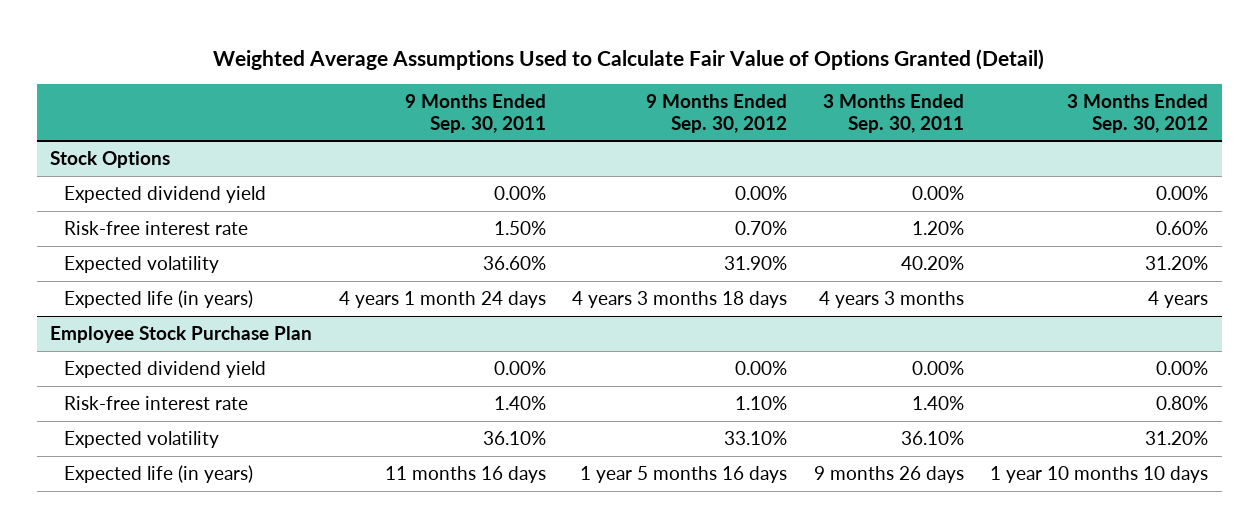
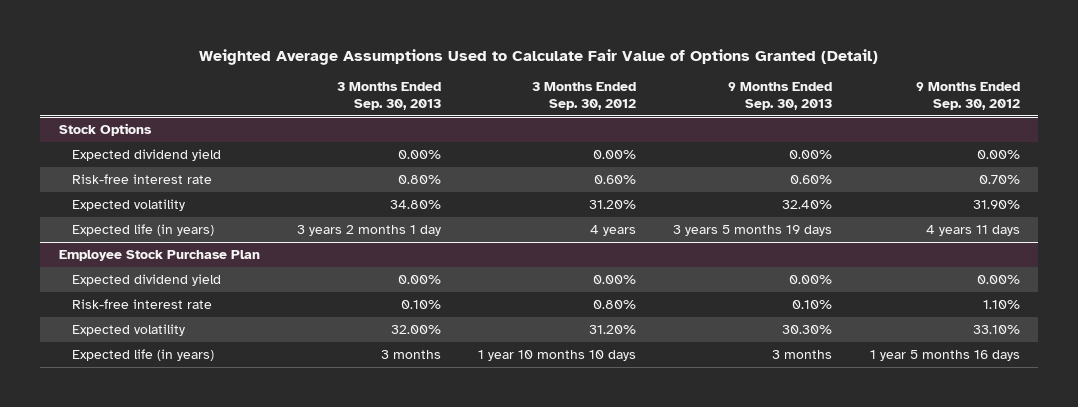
- | 9 Months Ended Sep. 30, 2011 | 9 Months Ended Sep. 30, 2012 | 3 Months Ended Sep. 30, 2011 | 3 Months Ended Sep. 30, 2012
+ | 3 Months Ended Sep. 30, 2013 | 3 Months Ended Sep. 30, 2012 | 9 Months Ended Sep. 30, 2013 | 9 Months Ended Sep. 30, 2012
@ Stock Options
- Expected life (in years) | 4 years 1 month 24 days | 4 years 3 months 18 days | 4 years 3 months | 4 years
+ Expected life (in years) | 3 years 2 months 1 day | 4 years | 3 years 5 months 19 days | 4 years 11 days

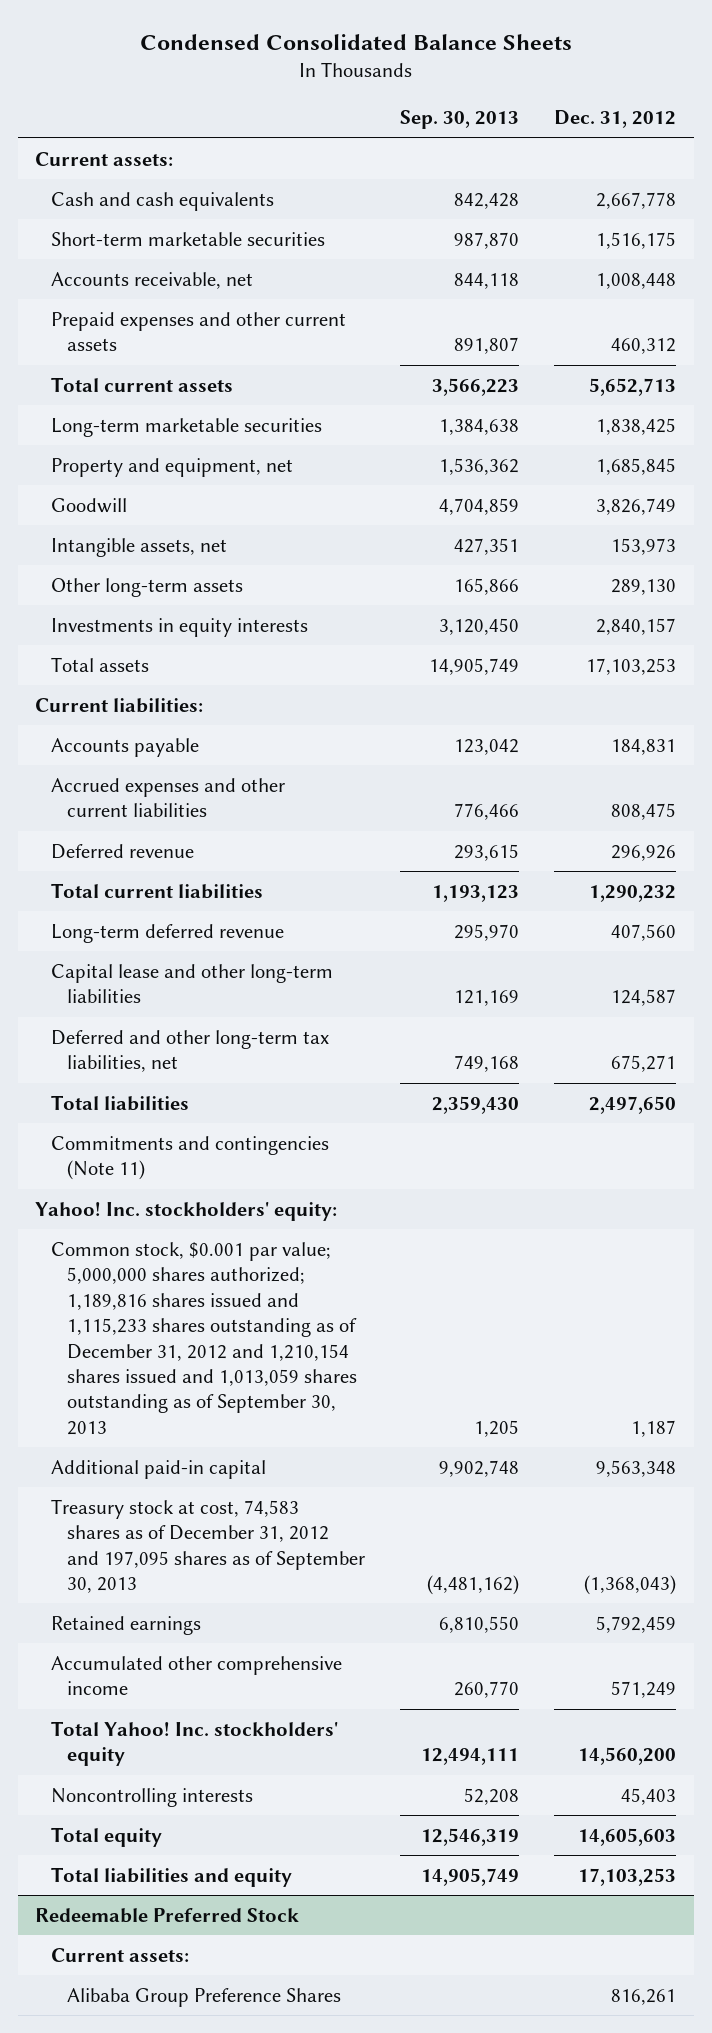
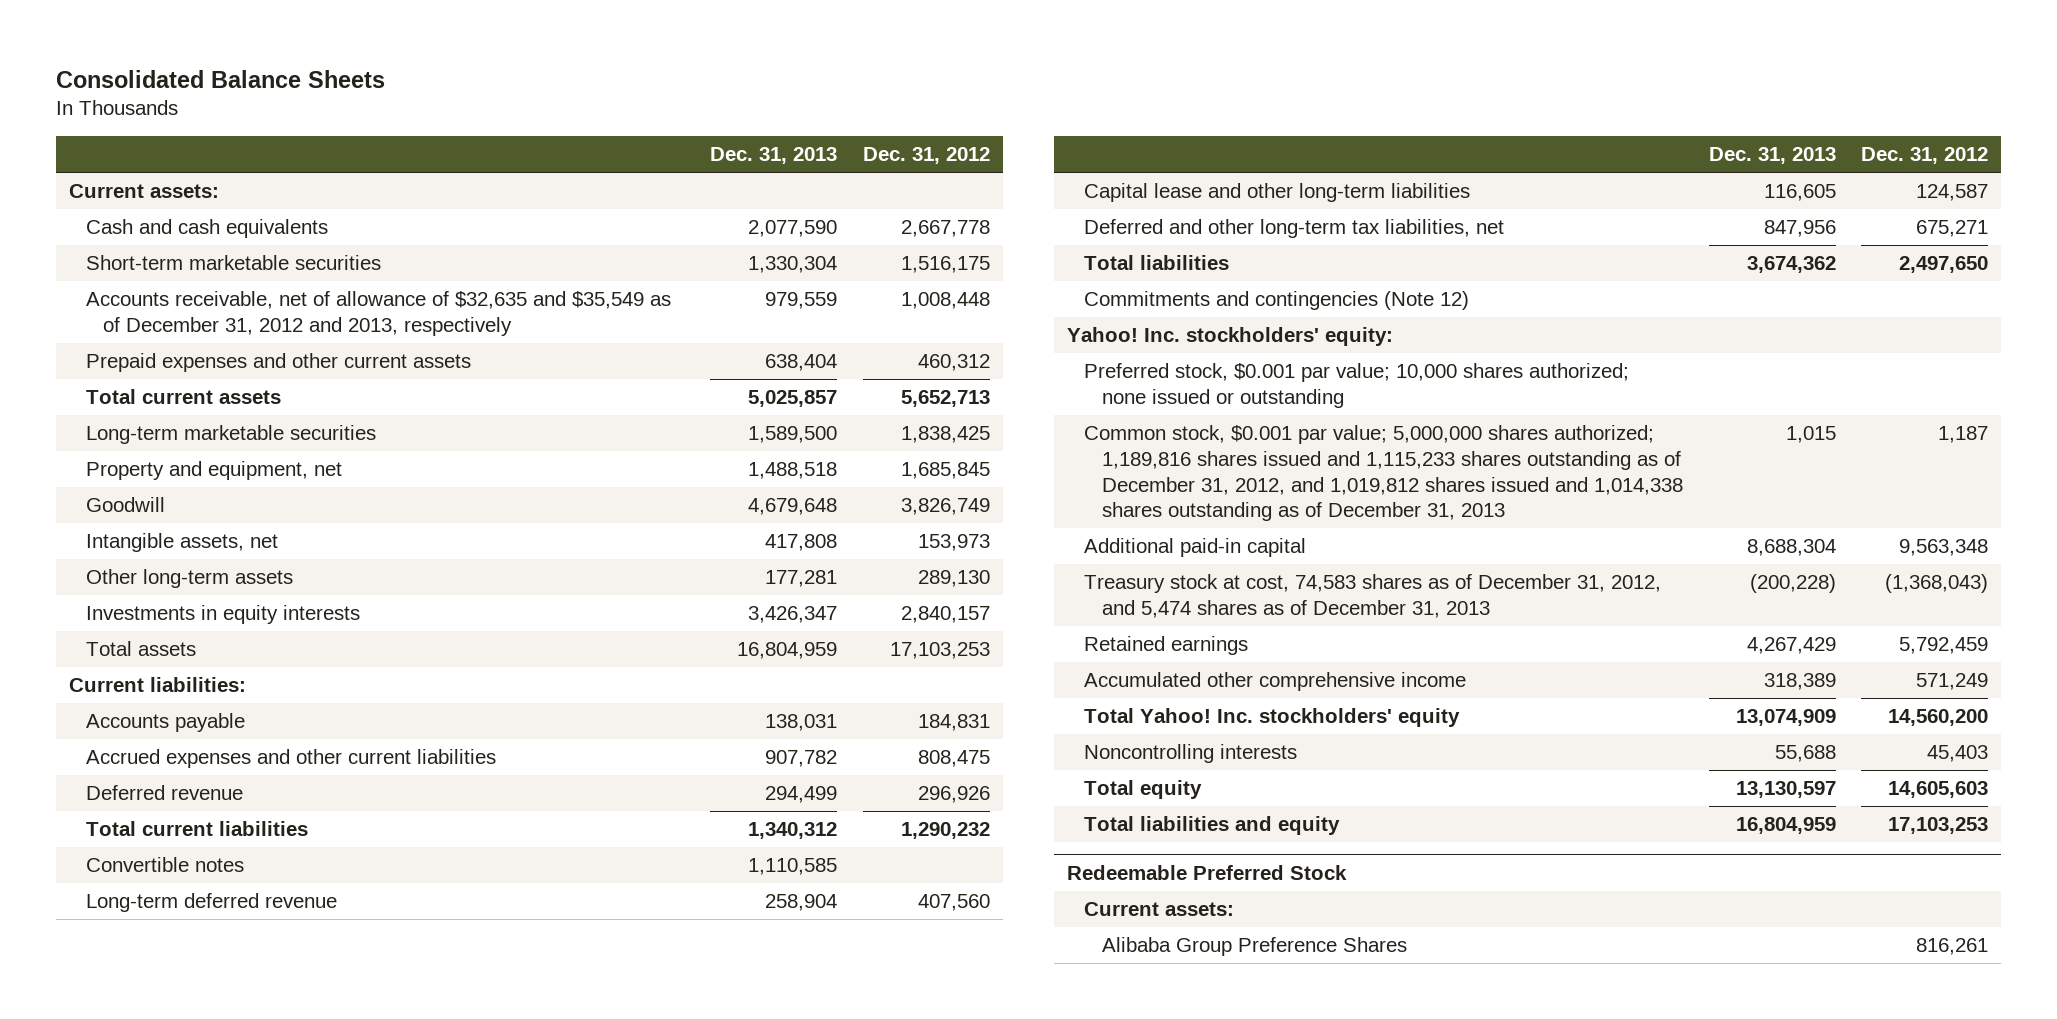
- Condensed Consolidated Balance Sheets
+ Consolidated Balance Sheets
- | Sep. 30, 2013 | Dec. 31, 2012
+ | Dec. 31, 2013 | Dec. 31, 2012
- Accounts receivable, net | 844,118 | 1,008,448
+ Accounts receivable, net of allowance of $32,635 and $35,549 as of December 31, 2012 and 2013, respectively | 979,559 | 1,008,448
+ Convertible notes | 1,110,585 |
- Commitments and contingencies (Note 11)
+ Commitments and contingencies (Note 12)
- Common stock, $0.001 par value; 5,000,000 shares authorized; 1,189,816 shares issued and 1,115,233 shares outstanding as of December 31, 2012 and 1,210,154 shares issued and 1,013,059 shares outstanding as of September 30, 2013 | 1,205 | 1,187
+ Preferred stock, $0.001 par value; 10,000 shares authorized; none issued or outstanding
+ Common stock, $0.001 par value; 5,000,000 shares authorized; 1,189,816 shares issued and 1,115,233 shares outstanding as of December 31, 2012, and 1,019,812 shares issued and 1,014,338 shares outstanding as of December 31, 2013 | 1,015 | 1,187
- Treasury stock at cost, 74,583 shares as of December 31, 2012 and 197,095 shares as of September 30, 2013 | (4,481,162) | (1,368,043)
+ Treasury stock at cost, 74,583 shares as of December 31, 2012, and 5,474 shares as of December 31, 2013 | (200,228) | (1,368,043)

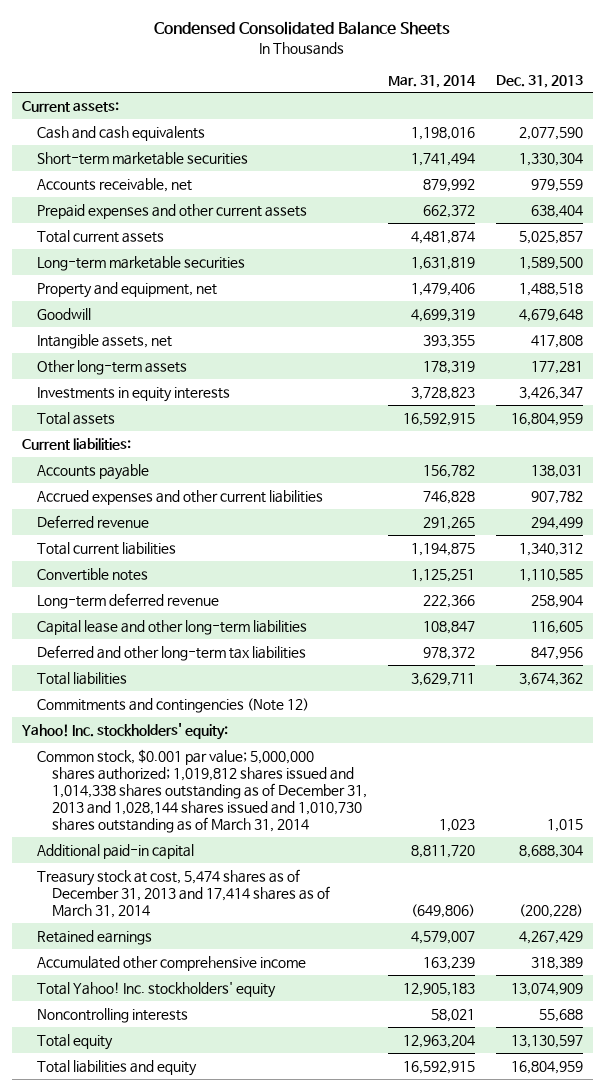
- Consolidated Balance Sheets
+ Condensed Consolidated Balance Sheets
- | Dec. 31, 2013 | Dec. 31, 2012
+ | Mar. 31, 2014 | Dec. 31, 2013
- Accounts receivable, net of allowance of $32,635 and $35,549 as of December 31, 2012 and 2013, respectively | 979,559 | 1,008,448
+ Accounts receivable, net | 879,992 | 979,559
- Deferred and other long-term tax liabilities, net | 847,956 | 675,271
+ Deferred and other long-term tax liabilities | 978,372 | 847,956
- Preferred stock, $0.001 par value; 10,000 shares authorized; none issued or outstanding
- Common stock, $0.001 par value; 5,000,000 shares authorized; 1,189,816 shares issued and 1,115,233 shares outstanding as of December 31, 2012, and 1,019,812 shares issued and 1,014,338 shares outstanding as of December 31, 2013 | 1,015 | 1,187
+ Common stock, $0.001 par value; 5,000,000 shares authorized; 1,019,812 shares issued and 1,014,338 shares outstanding as of December 31, 2013 and 1,028,144 shares issued and 1,010,730 shares outstanding as of March 31, 2014 | 1,023 | 1,015
- Treasury stock at cost, 74,583 shares as of December 31, 2012, and 5,474 shares as of December 31, 2013 | (200,228) | (1,368,043)
+ Treasury stock at cost, 5,474 shares as of December 31, 2013 and 17,414 shares as of March 31, 2014 | (649,806) | (200,228)
- Redeemable Preferred Stock
- Current assets:
- Alibaba Group Preference Shares | | 816,261

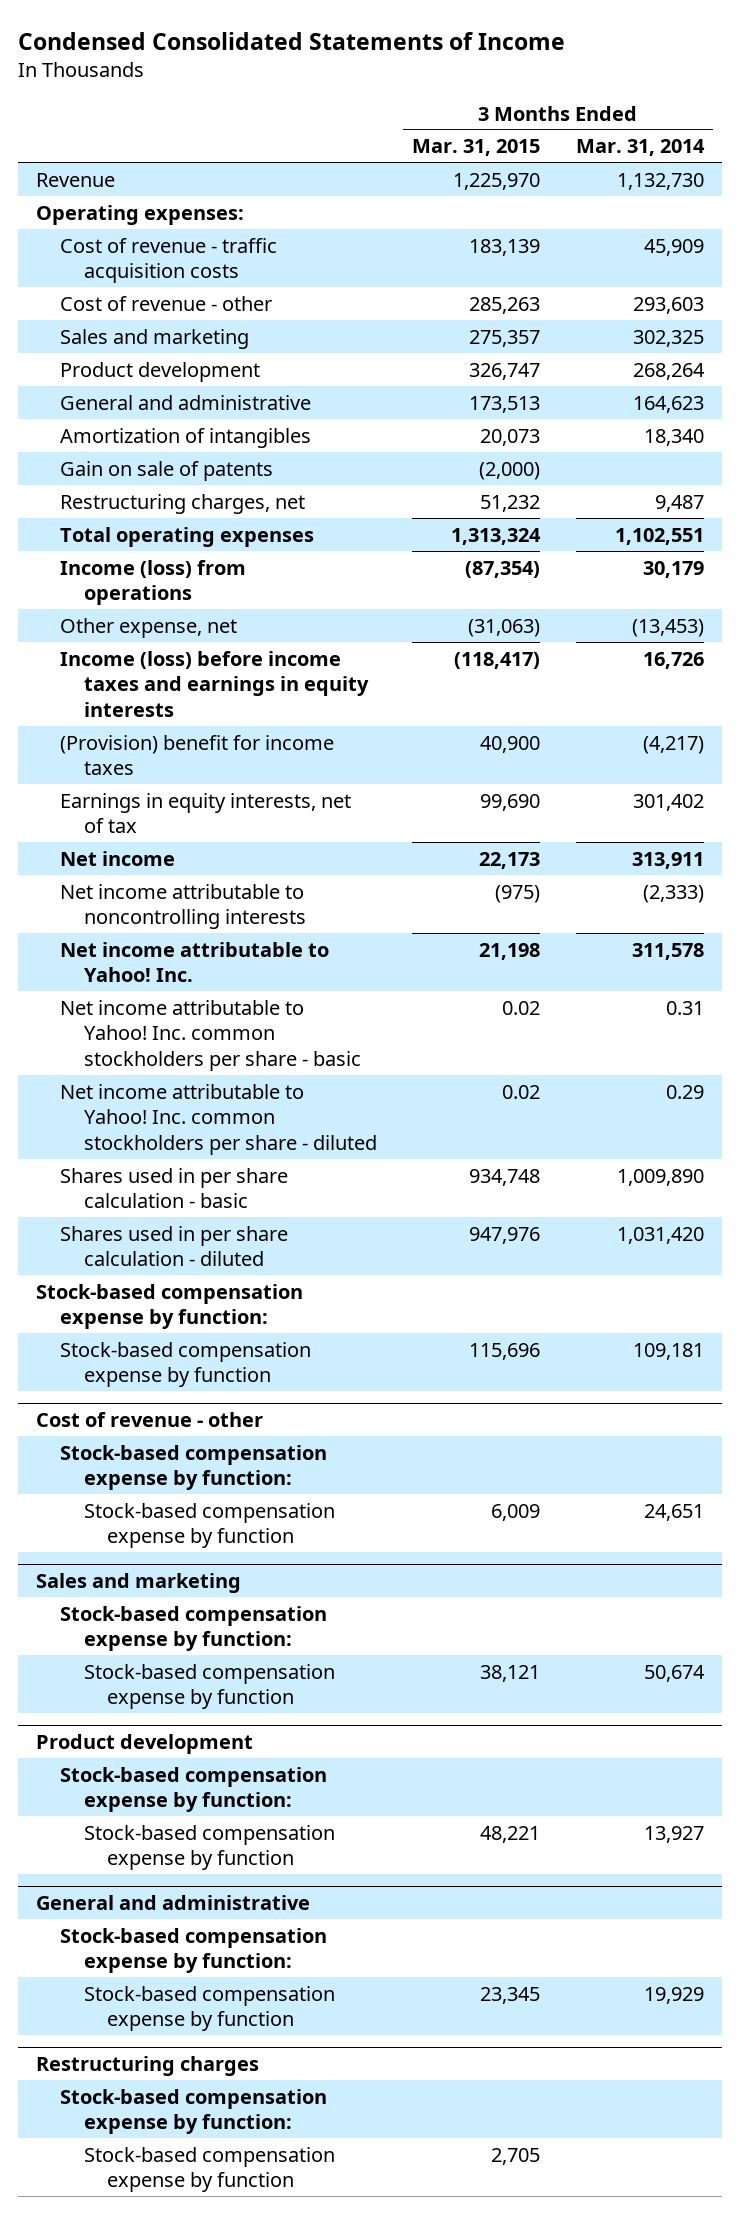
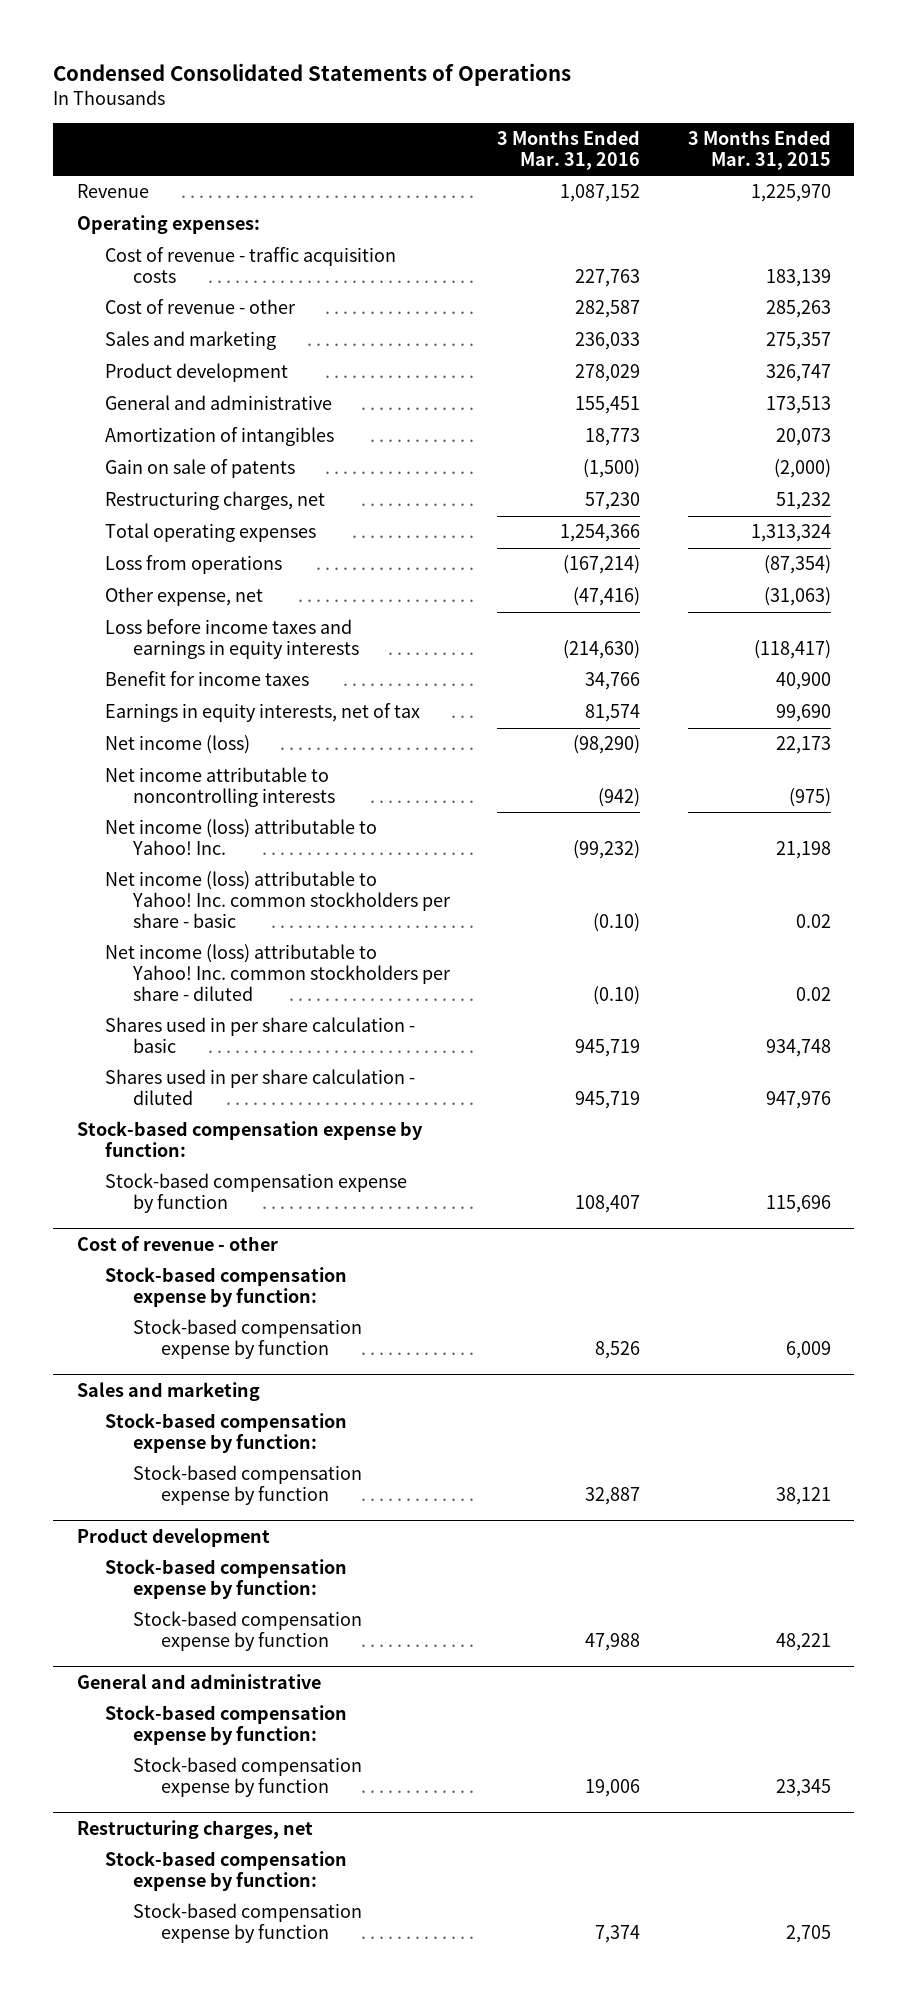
- Condensed Consolidated Statements of Income
+ Condensed Consolidated Statements of Operations
- | 3 Months Ended Mar. 31, 2015 | 3 Months Ended Mar. 31, 2014
+ | 3 Months Ended Mar. 31, 2016 | 3 Months Ended Mar. 31, 2015
- Income (loss) from operations | (87,354) | 30,179
+ Loss from operations | (167,214) | (87,354)
- Income (loss) before income taxes and earnings in equity interests | (118,417) | 16,726
- (Provision) benefit for income taxes | 40,900 | (4,217)
+ Loss before income taxes and earnings in equity interests | (214,630) | (118,417)
+ Benefit for income taxes | 34,766 | 40,900
- Net income | 22,173 | 313,911
+ Net income (loss) | (98,290) | 22,173
- Net income attributable to Yahoo! Inc. | 21,198 | 311,578
- Net income attributable to Yahoo! Inc. common stockholders per share - basic | 0.02 | 0.31
- Net income attributable to Yahoo! Inc. common stockholders per share - diluted | 0.02 | 0.29
+ Net income (loss) attributable to Yahoo! Inc. | (99,232) | 21,198
+ Net income (loss) attributable to Yahoo! Inc. common stockholders per share - basic | (0.10) | 0.02
+ Net income (loss) attributable to Yahoo! Inc. common stockholders per share - diluted | (0.10) | 0.02
- Restructuring charges
+ Restructuring charges, net

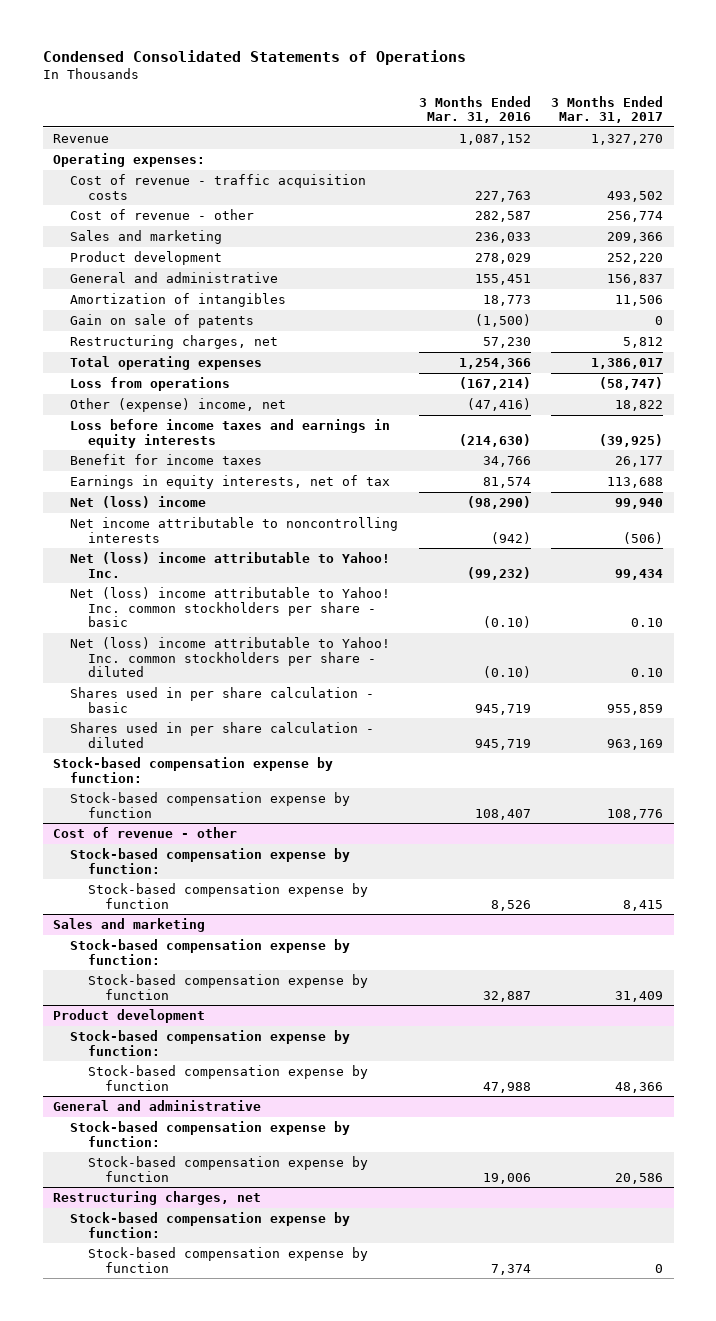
- | 3 Months Ended Mar. 31, 2016 | 3 Months Ended Mar. 31, 2015
+ | 3 Months Ended Mar. 31, 2016 | 3 Months Ended Mar. 31, 2017
- Other expense, net | (47,416) | (31,063)
+ Other (expense) income, net | (47,416) | 18,822
- Net income (loss) | (98,290) | 22,173
+ Net (loss) income | (98,290) | 99,940
- Net income (loss) attributable to Yahoo! Inc. | (99,232) | 21,198
- Net income (loss) attributable to Yahoo! Inc. common stockholders per share - basic | (0.10) | 0.02
- Net income (loss) attributable to Yahoo! Inc. common stockholders per share - diluted | (0.10) | 0.02
+ Net (loss) income attributable to Yahoo! Inc. | (99,232) | 99,434
+ Net (loss) income attributable to Yahoo! Inc. common stockholders per share - basic | (0.10) | 0.10
+ Net (loss) income attributable to Yahoo! Inc. common stockholders per share - diluted | (0.10) | 0.10

